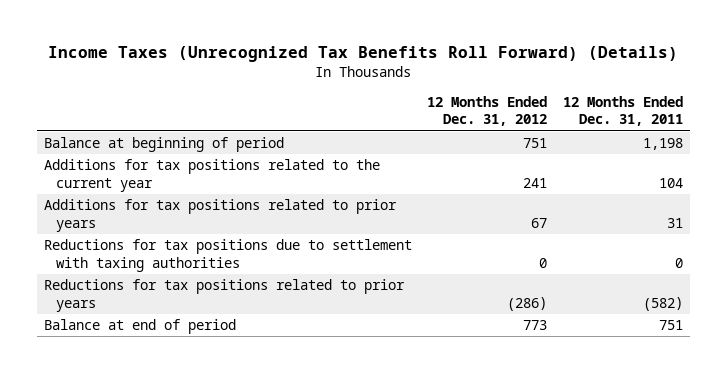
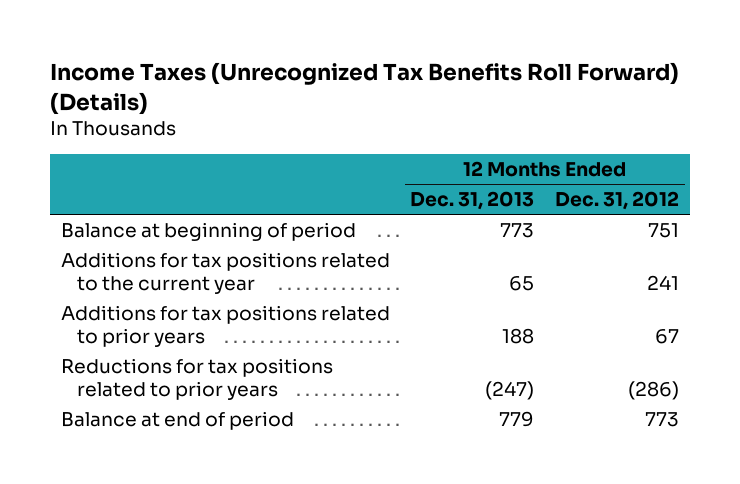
- | 12 Months Ended Dec. 31, 2012 | 12 Months Ended Dec. 31, 2011
+ | 12 Months Ended Dec. 31, 2013 | 12 Months Ended Dec. 31, 2012
- Reductions for tax positions due to settlement with taxing authorities | 0 | 0

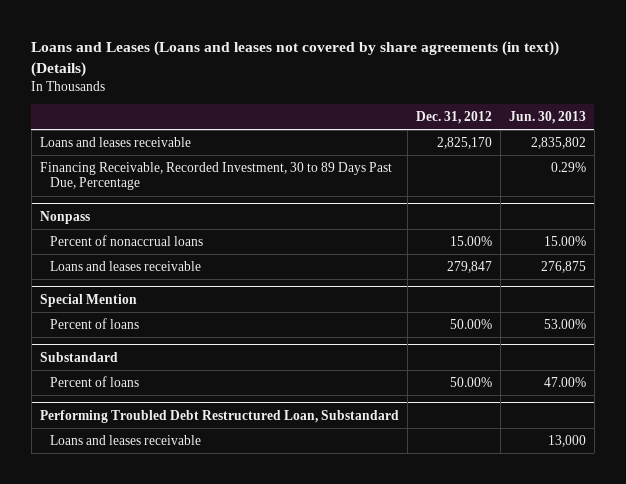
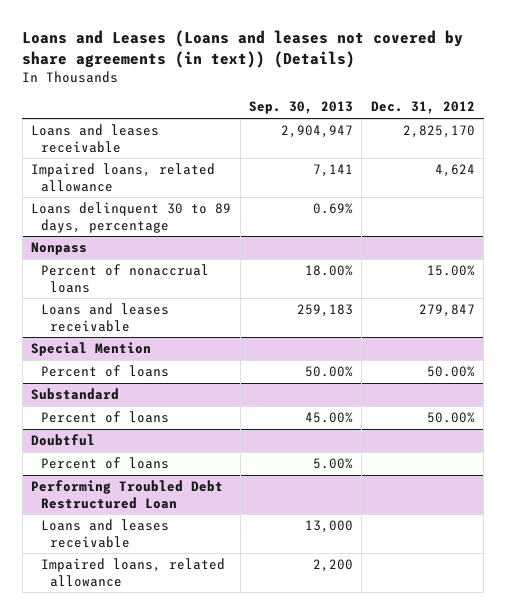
- | Dec. 31, 2012 | Jun. 30, 2013
+ | Sep. 30, 2013 | Dec. 31, 2012
- Financing Receivable, Recorded Investment, 30 to 89 Days Past Due, Percentage | | 0.29%
+ Impaired loans, related allowance | 7,141 | 4,624
+ Loans delinquent 30 to 89 days, percentage | 0.69% |
- Performing Troubled Debt Restructured Loan, Substandard
+ Doubtful
+ Percent of loans | 5.00% |
+ Performing Troubled Debt Restructured Loan
+ Impaired loans, related allowance | 2,200 |

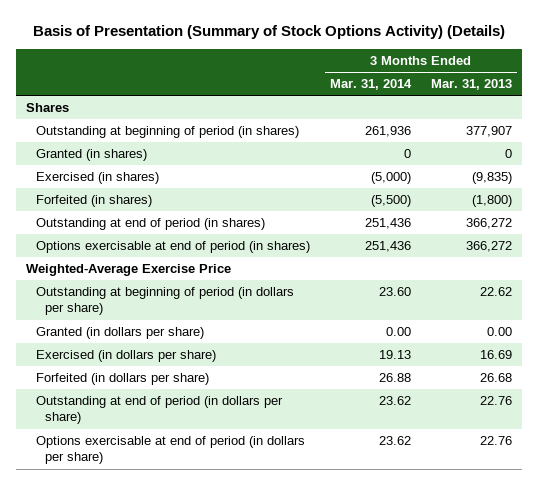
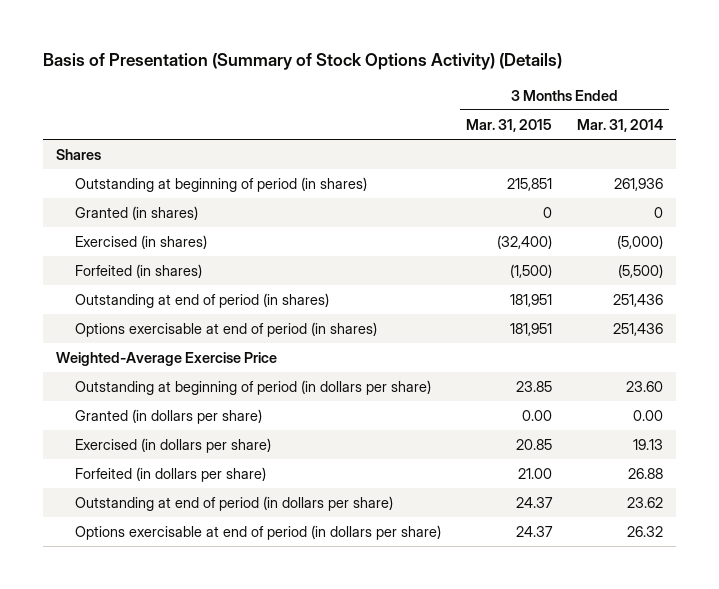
- | 3 Months Ended Mar. 31, 2014 | 3 Months Ended Mar. 31, 2013
+ | 3 Months Ended Mar. 31, 2015 | 3 Months Ended Mar. 31, 2014
- Options exercisable at end of period (in dollars per share) | 23.62 | 22.76
+ Options exercisable at end of period (in dollars per share) | 24.37 | 26.32

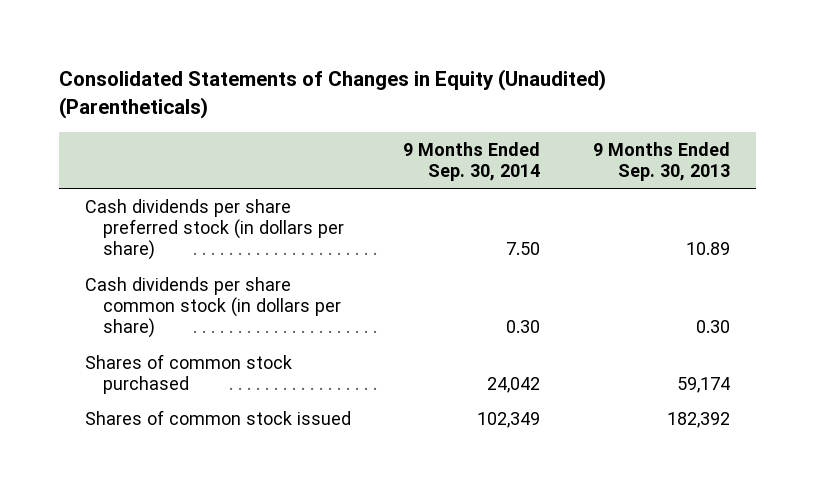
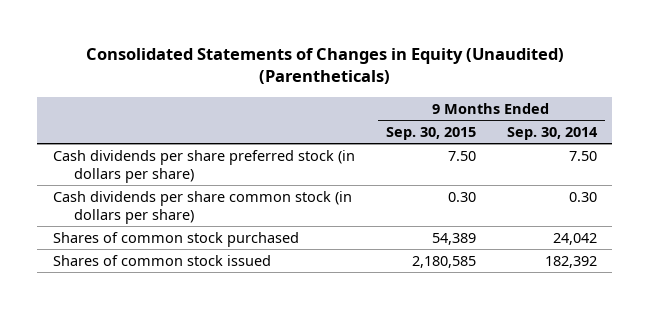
- | 9 Months Ended Sep. 30, 2014 | 9 Months Ended Sep. 30, 2013
+ | 9 Months Ended Sep. 30, 2015 | 9 Months Ended Sep. 30, 2014
- Shares of common stock issued | 102,349 | 182,392
+ Shares of common stock issued | 2,180,585 | 182,392

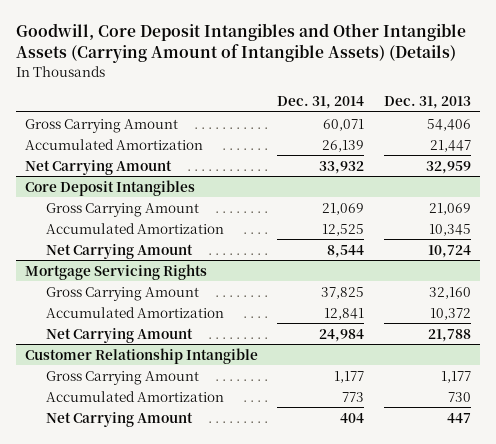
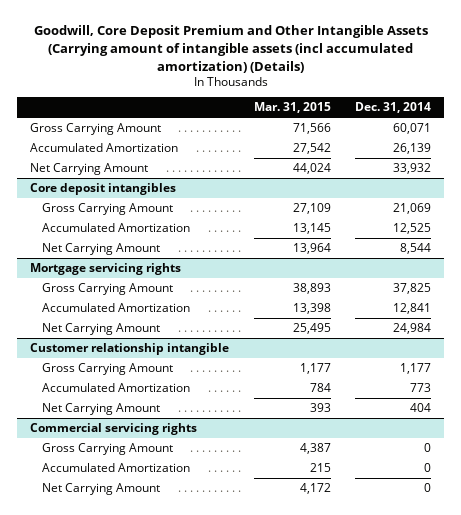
- Goodwill, Core Deposit Intangibles and Other Intangible Assets (Carrying Amount of Intangible Assets) (Details)
+ Goodwill, Core Deposit Premium and Other Intangible Assets (Carrying amount of intangible assets (incl accumulated amortization) (Details)
- | Dec. 31, 2014 | Dec. 31, 2013
+ | Mar. 31, 2015 | Dec. 31, 2014
- Core Deposit Intangibles
+ Core deposit intangibles
- Mortgage Servicing Rights
+ Mortgage servicing rights
- Customer Relationship Intangible
+ Customer relationship intangible
+ Commercial servicing rights
+ Gross Carrying Amount | 4,387 | 0
+ Accumulated Amortization | 215 | 0
+ Net Carrying Amount | 4,172 | 0

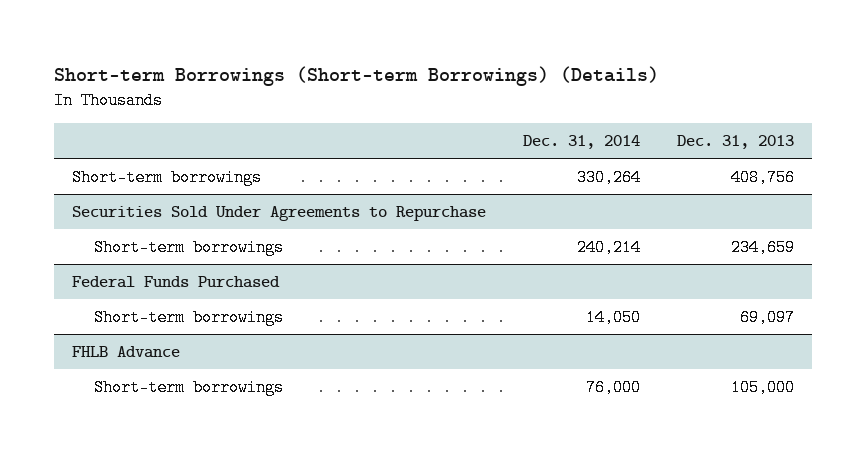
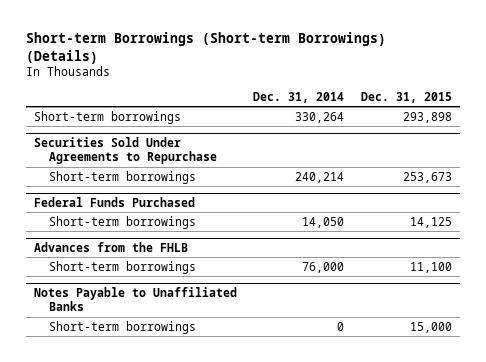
- | Dec. 31, 2014 | Dec. 31, 2013
+ | Dec. 31, 2014 | Dec. 31, 2015
- FHLB Advance
+ Advances from the FHLB
+ Notes Payable to Unaffiliated Banks
+ Short-term borrowings | 0 | 15,000

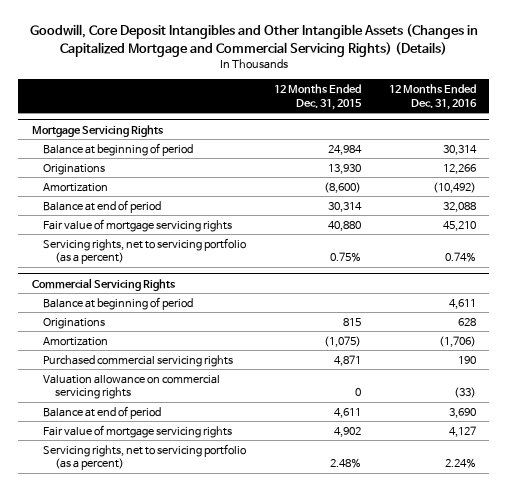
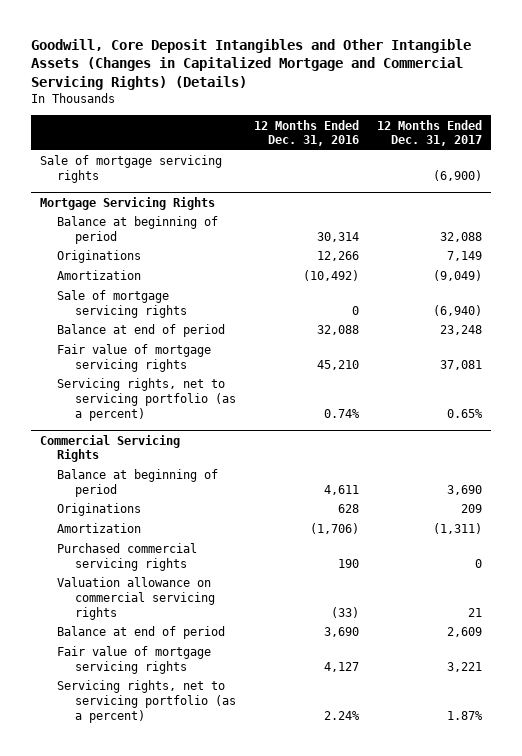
- | 12 Months Ended Dec. 31, 2015 | 12 Months Ended Dec. 31, 2016
+ | 12 Months Ended Dec. 31, 2016 | 12 Months Ended Dec. 31, 2017
+ Sale of mortgage servicing rights | | (6,900)
@ Mortgage Servicing Rights
+ Sale of mortgage servicing rights | 0 | (6,940)

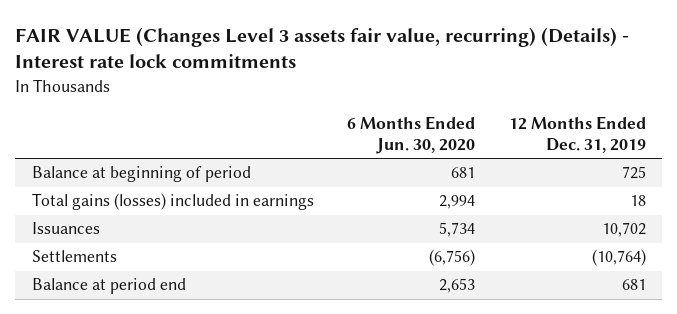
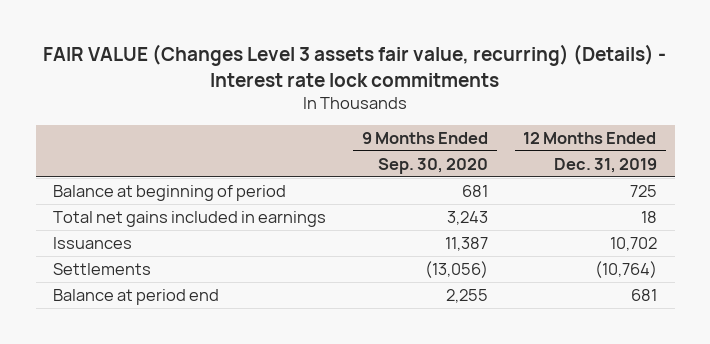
- | 6 Months Ended Jun. 30, 2020 | 12 Months Ended Dec. 31, 2019
+ | 9 Months Ended Sep. 30, 2020 | 12 Months Ended Dec. 31, 2019
- Total gains (losses) included in earnings | 2,994 | 18
+ Total net gains included in earnings | 3,243 | 18

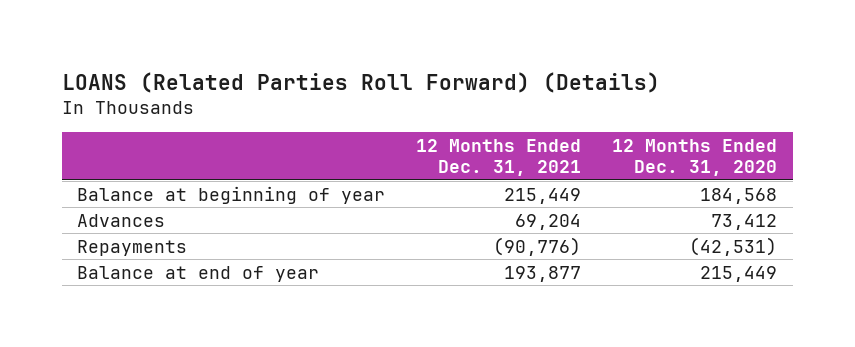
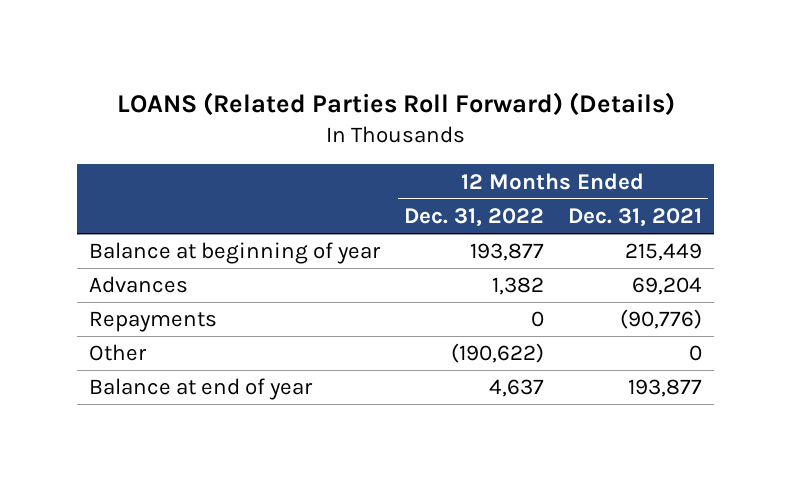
- | 12 Months Ended Dec. 31, 2021 | 12 Months Ended Dec. 31, 2020
+ | 12 Months Ended Dec. 31, 2022 | 12 Months Ended Dec. 31, 2021
+ Other | (190,622) | 0

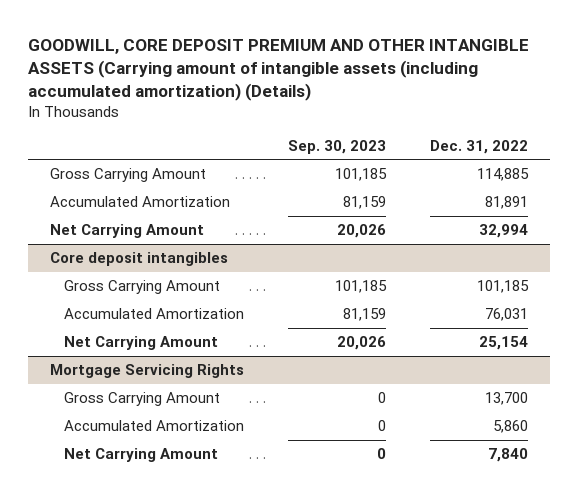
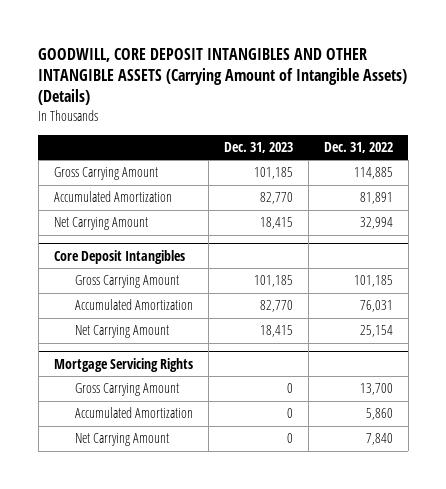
- GOODWILL, CORE DEPOSIT PREMIUM AND OTHER INTANGIBLE ASSETS (Carrying amount of intangible assets (including accumulated amortization) (Details)
+ GOODWILL, CORE DEPOSIT INTANGIBLES AND OTHER INTANGIBLE ASSETS (Carrying Amount of Intangible Assets) (Details)
- | Sep. 30, 2023 | Dec. 31, 2022
+ | Dec. 31, 2023 | Dec. 31, 2022
- Core deposit intangibles
+ Core Deposit Intangibles

